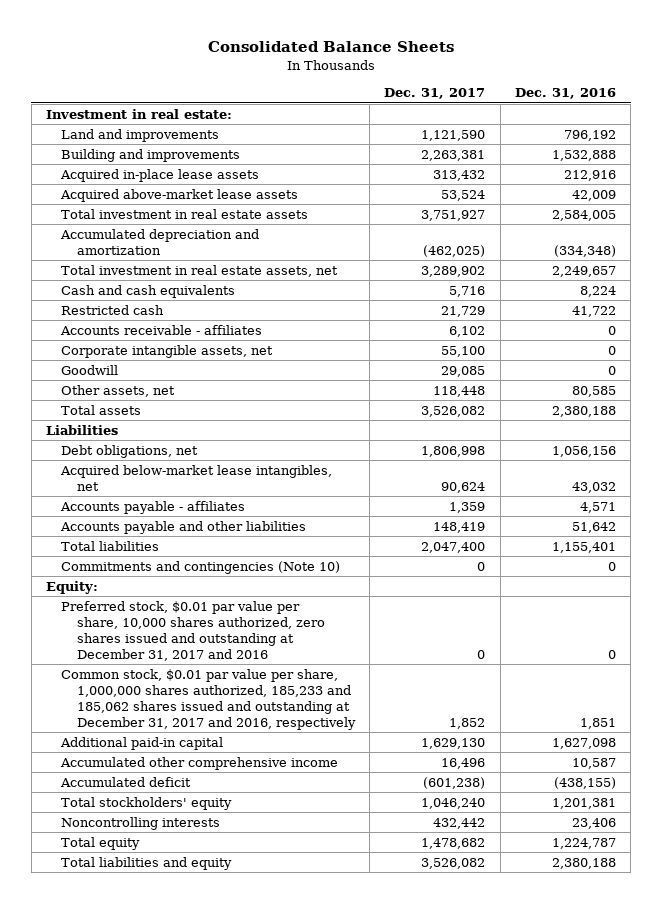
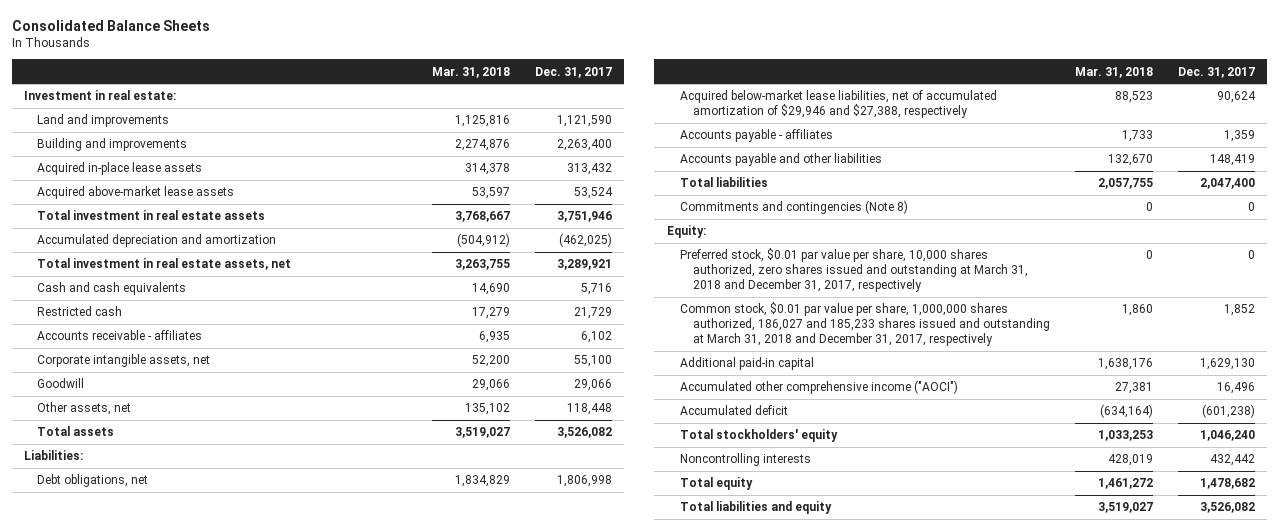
- | Dec. 31, 2017 | Dec. 31, 2016
+ | Mar. 31, 2018 | Dec. 31, 2017
- Building and improvements | 2,263,381 | 1,532,888
+ Building and improvements | 2,274,876 | 2,263,400
- Total investment in real estate assets | 3,751,927 | 2,584,005
+ Total investment in real estate assets | 3,768,667 | 3,751,946
- Total investment in real estate assets, net | 3,289,902 | 2,249,657
+ Total investment in real estate assets, net | 3,263,755 | 3,289,921
- Goodwill | 29,085 | 0
+ Goodwill | 29,066 | 29,066
- Liabilities
+ Liabilities:
- Acquired below-market lease intangibles, net | 90,624 | 43,032
+ Acquired below-market lease liabilities, net of accumulated amortization of $29,946 and $27,388, respectively | 88,523 | 90,624
- Commitments and contingencies (Note 10) | 0 | 0
+ Commitments and contingencies (Note 8) | 0 | 0
- Preferred stock, $0.01 par value per share, 10,000 shares authorized, zero shares issued and outstanding at December 31, 2017 and 2016 | 0 | 0
- Common stock, $0.01 par value per share, 1,000,000 shares authorized, 185,233 and 185,062 shares issued and outstanding at December 31, 2017 and 2016, respectively | 1,852 | 1,851
+ Preferred stock, $0.01 par value per share, 10,000 shares authorized, zero shares issued and outstanding at March 31, 2018 and December 31, 2017, respectively | 0 | 0
+ Common stock, $0.01 par value per share, 1,000,000 shares authorized, 186,027 and 185,233 shares issued and outstanding at March 31, 2018 and December 31, 2017, respectively | 1,860 | 1,852
- Accumulated other comprehensive income | 16,496 | 10,587
+ Accumulated other comprehensive income ("AOCI") | 27,381 | 16,496

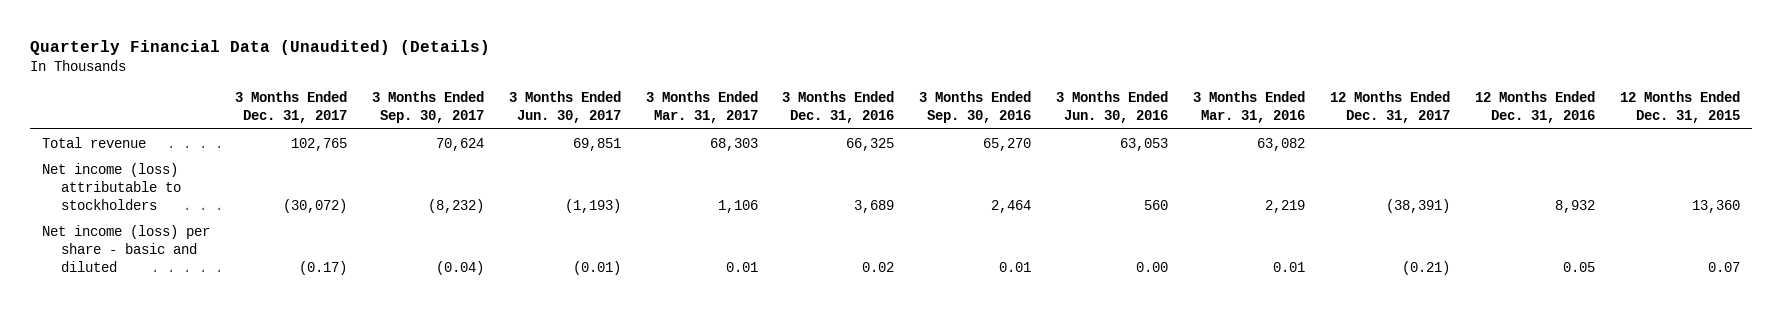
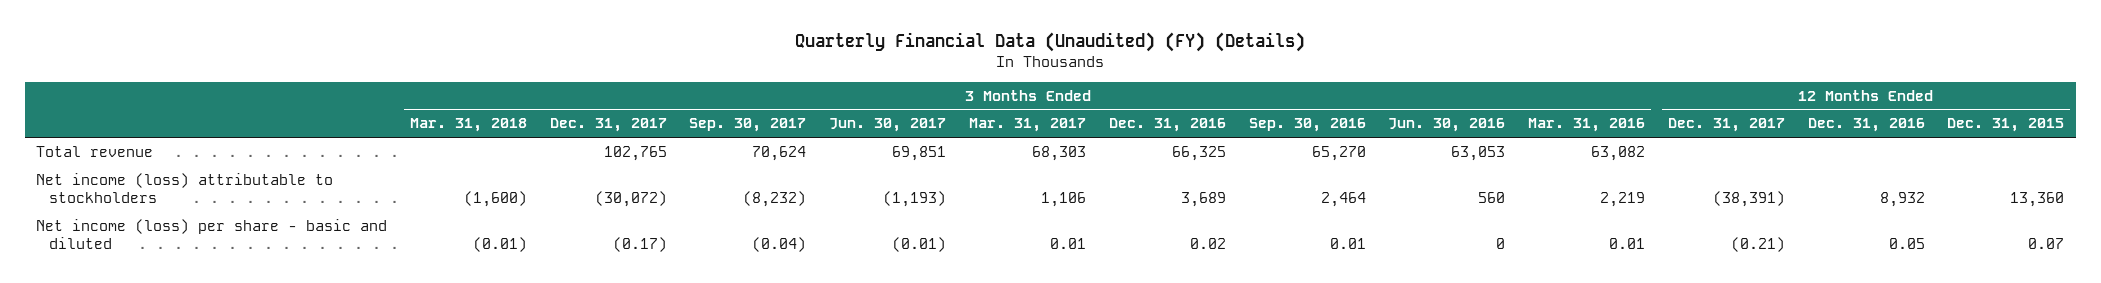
- Quarterly Financial Data (Unaudited) (Details)
+ Quarterly Financial Data (Unaudited) (FY) (Details)
- | 3 Months Ended Dec. 31, 2017 | 3 Months Ended Sep. 30, 2017 | 3 Months Ended Jun. 30, 2017 | 3 Months Ended Mar. 31, 2017 | 3 Months Ended Dec. 31, 2016 | 3 Months Ended Sep. 30, 2016 | 3 Months Ended Jun. 30, 2016 | 3 Months Ended Mar. 31, 2016 | 12 Months Ended Dec. 31, 2017 | 12 Months Ended Dec. 31, 2016 | 12 Months Ended Dec. 31, 2015
+ | 3 Months Ended Mar. 31, 2018 | 3 Months Ended Dec. 31, 2017 | 3 Months Ended Sep. 30, 2017 | 3 Months Ended Jun. 30, 2017 | 3 Months Ended Mar. 31, 2017 | 3 Months Ended Dec. 31, 2016 | 3 Months Ended Sep. 30, 2016 | 3 Months Ended Jun. 30, 2016 | 3 Months Ended Mar. 31, 2016 | 12 Months Ended Dec. 31, 2017 | 12 Months Ended Dec. 31, 2016 | 12 Months Ended Dec. 31, 2015
- Net income (loss) per share - basic and diluted | (0.17) | (0.04) | (0.01) | 0.01 | 0.02 | 0.01 | 0.00 | 0.01 | (0.21) | 0.05 | 0.07
+ Net income (loss) per share - basic and diluted | (0.01) | (0.17) | (0.04) | (0.01) | 0.01 | 0.02 | 0.01 | 0 | 0.01 | (0.21) | 0.05 | 0.07

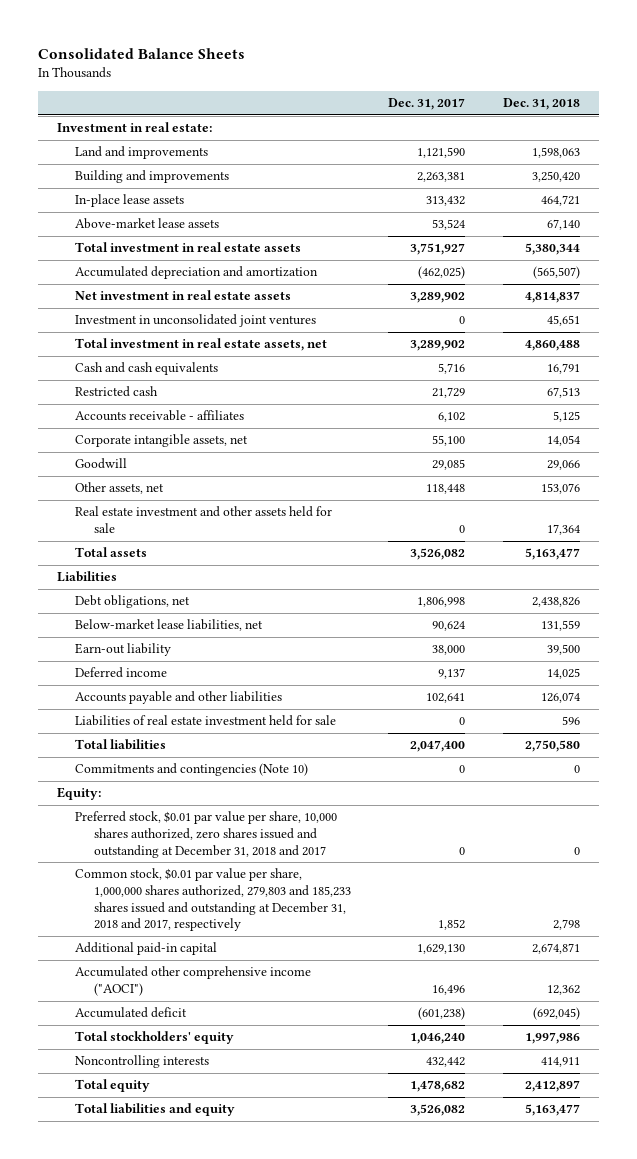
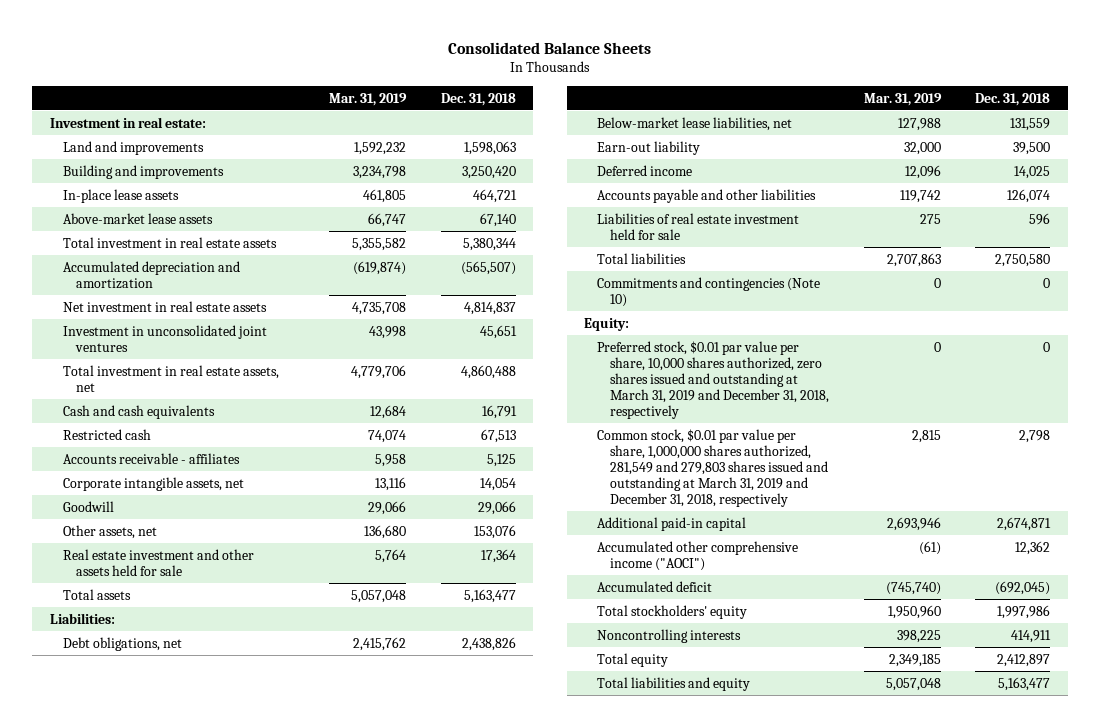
- | Dec. 31, 2017 | Dec. 31, 2018
+ | Mar. 31, 2019 | Dec. 31, 2018
- Liabilities
+ Liabilities:
- Preferred stock, $0.01 par value per share, 10,000 shares authorized, zero shares issued and outstanding at December 31, 2018 and 2017 | 0 | 0
- Common stock, $0.01 par value per share, 1,000,000 shares authorized, 279,803 and 185,233 shares issued and outstanding at December 31, 2018 and 2017, respectively | 1,852 | 2,798
+ Preferred stock, $0.01 par value per share, 10,000 shares authorized, zero shares issued and outstanding at March 31, 2019 and December 31, 2018, respectively | 0 | 0
+ Common stock, $0.01 par value per share, 1,000,000 shares authorized, 281,549 and 279,803 shares issued and outstanding at March 31, 2019 and December 31, 2018, respectively | 2,815 | 2,798

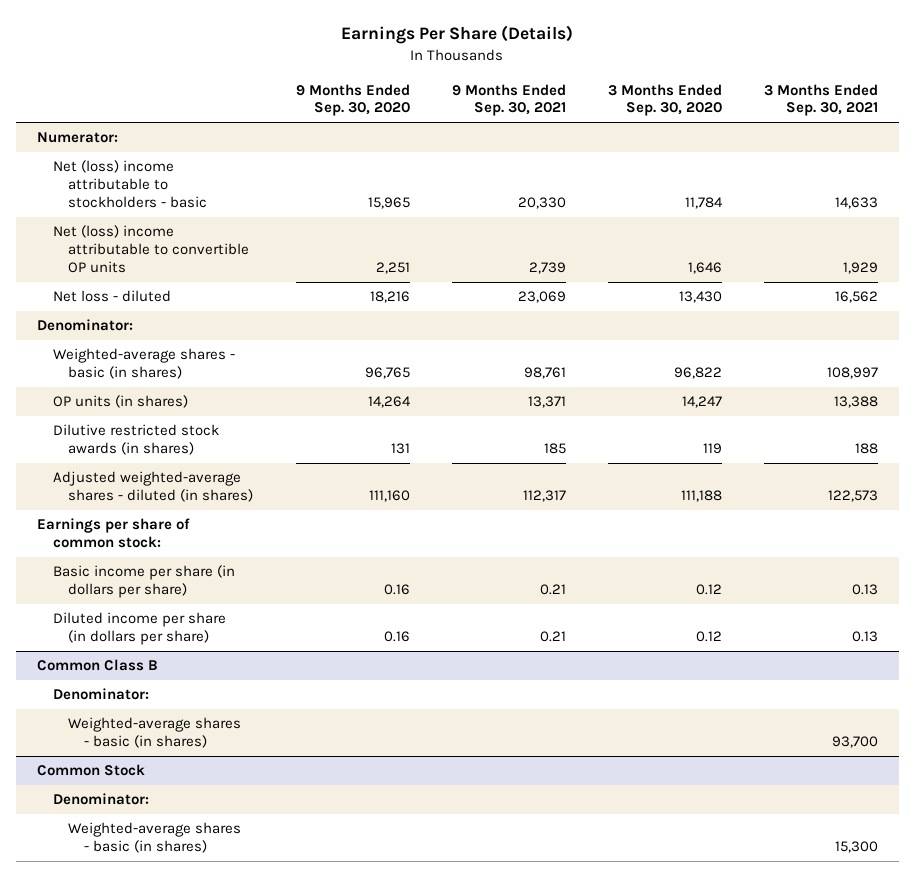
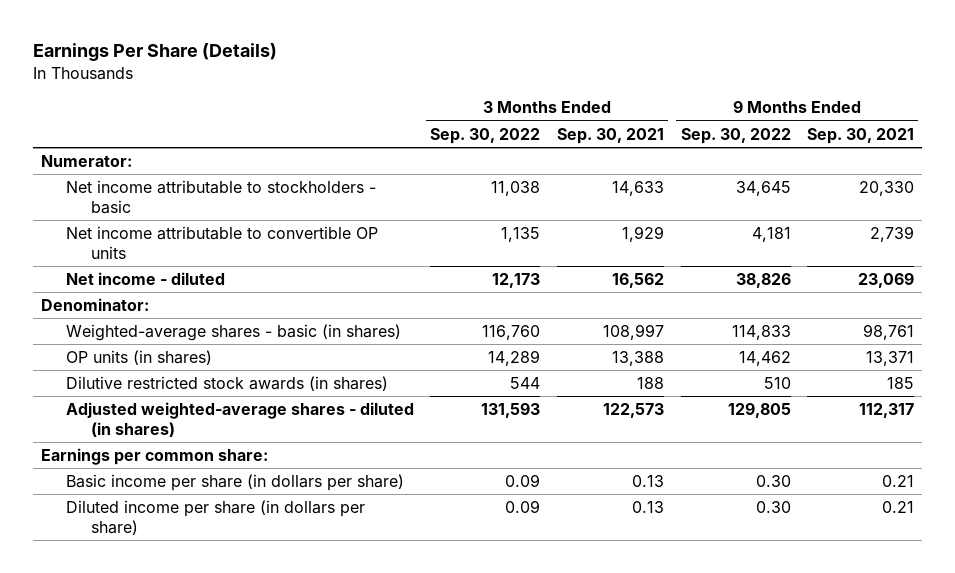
- | 9 Months Ended Sep. 30, 2020 | 9 Months Ended Sep. 30, 2021 | 3 Months Ended Sep. 30, 2020 | 3 Months Ended Sep. 30, 2021
+ | 3 Months Ended Sep. 30, 2022 | 3 Months Ended Sep. 30, 2021 | 9 Months Ended Sep. 30, 2022 | 9 Months Ended Sep. 30, 2021
- Net (loss) income attributable to stockholders - basic | 15,965 | 20,330 | 11,784 | 14,633
- Net (loss) income attributable to convertible OP units | 2,251 | 2,739 | 1,646 | 1,929
- Net loss - diluted | 18,216 | 23,069 | 13,430 | 16,562
+ Net income attributable to stockholders - basic | 11,038 | 14,633 | 34,645 | 20,330
+ Net income attributable to convertible OP units | 1,135 | 1,929 | 4,181 | 2,739
+ Net income - diluted | 12,173 | 16,562 | 38,826 | 23,069
- Earnings per share of common stock:
+ Earnings per common share:
- Common Class B
- Denominator:
- Weighted-average shares - basic (in shares) | | | | 93,700
- Common Stock
- Denominator:
- Weighted-average shares - basic (in shares) | | | | 15,300

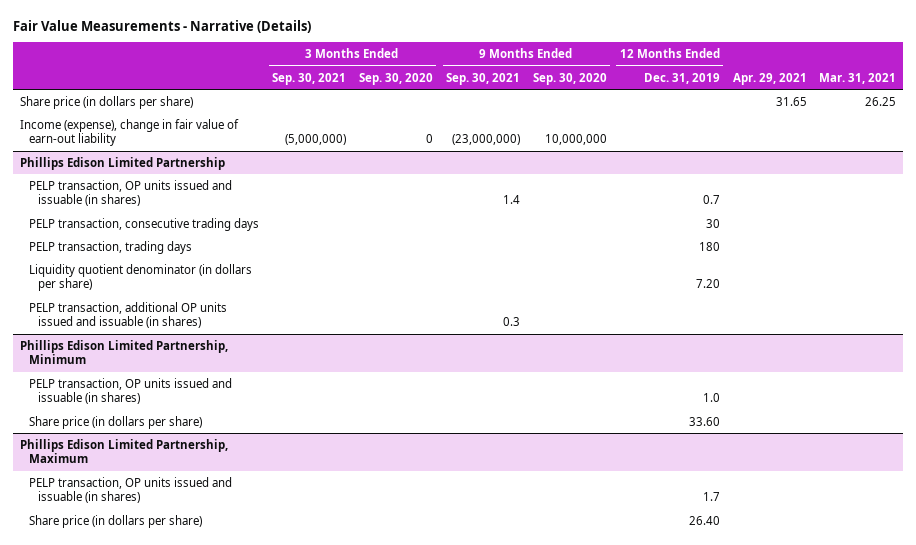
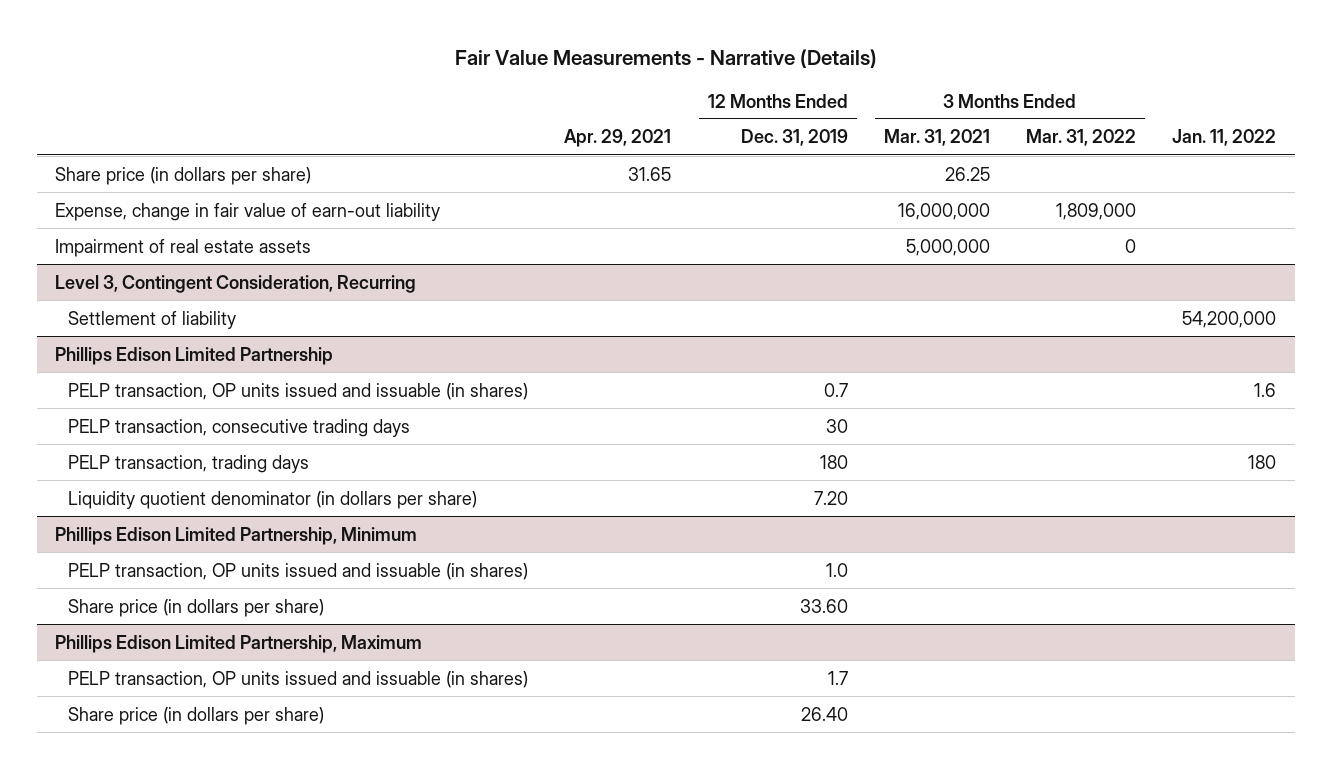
- | 3 Months Ended Sep. 30, 2021 | 3 Months Ended Sep. 30, 2020 | 9 Months Ended Sep. 30, 2021 | 9 Months Ended Sep. 30, 2020 | 12 Months Ended Dec. 31, 2019 | Apr. 29, 2021 | Mar. 31, 2021
+ | Apr. 29, 2021 | 12 Months Ended Dec. 31, 2019 | 3 Months Ended Mar. 31, 2021 | 3 Months Ended Mar. 31, 2022 | Jan. 11, 2022
- Income (expense), change in fair value of earn-out liability | (5,000,000) | 0 | (23,000,000) | 10,000,000 | | |
+ Expense, change in fair value of earn-out liability | | | 16,000,000 | 1,809,000 |
+ Impairment of real estate assets | | | 5,000,000 | 0 |
+ Level 3, Contingent Consideration, Recurring
+ Settlement of liability | | | | | 54,200,000
@ Phillips Edison Limited Partnership
- PELP transaction, additional OP units issued and issuable (in shares) | | | 0.3 | | | |

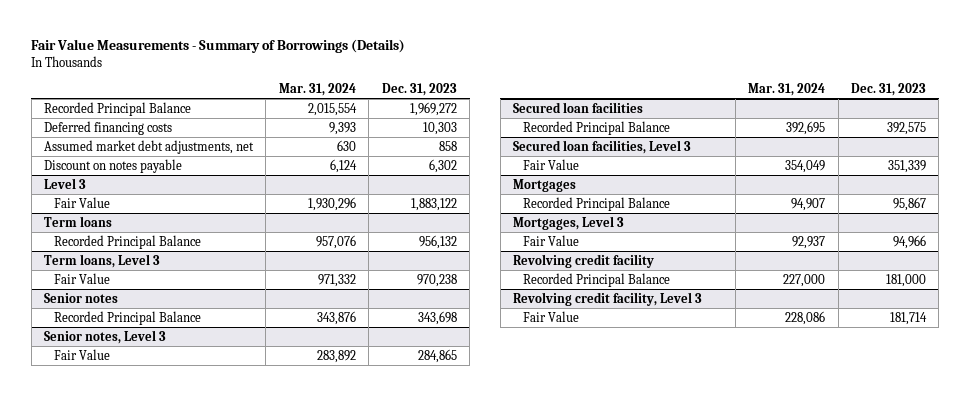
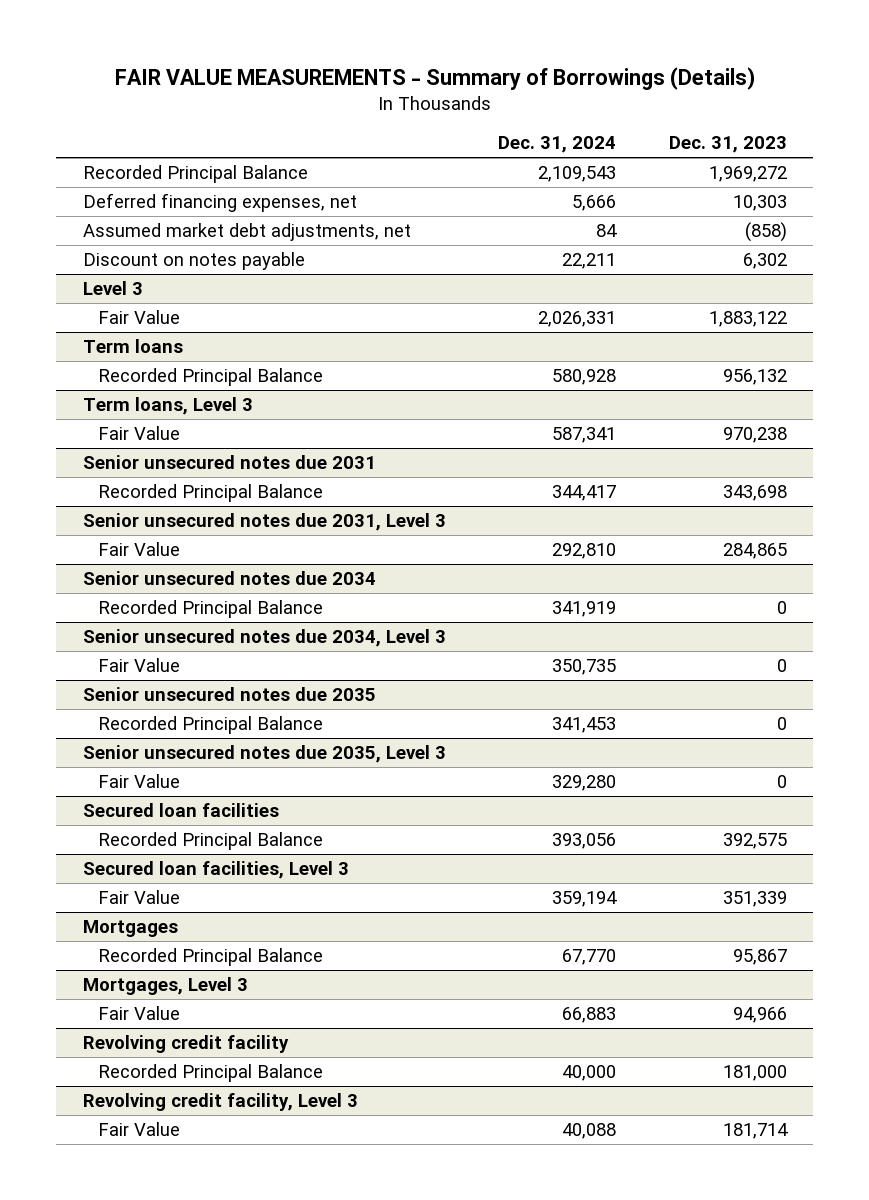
- Fair Value Measurements - Summary of Borrowings (Details)
+ FAIR VALUE MEASUREMENTS - Summary of Borrowings (Details)
- | Mar. 31, 2024 | Dec. 31, 2023
+ | Dec. 31, 2024 | Dec. 31, 2023
- Deferred financing costs | 9,393 | 10,303
- Assumed market debt adjustments, net | 630 | 858
+ Deferred financing expenses, net | 5,666 | 10,303
+ Assumed market debt adjustments, net | 84 | (858)
- Senior notes
+ Senior unsecured notes due 2031
- Senior notes, Level 3
+ Senior unsecured notes due 2031, Level 3
+ Senior unsecured notes due 2034
+ Recorded Principal Balance | 341,919 | 0
+ Senior unsecured notes due 2034, Level 3
+ Fair Value | 350,735 | 0
+ Senior unsecured notes due 2035
+ Recorded Principal Balance | 341,453 | 0
+ Senior unsecured notes due 2035, Level 3
+ Fair Value | 329,280 | 0

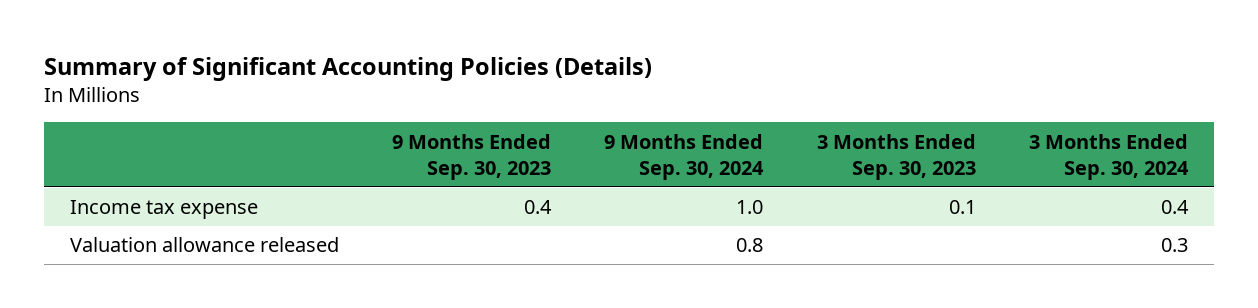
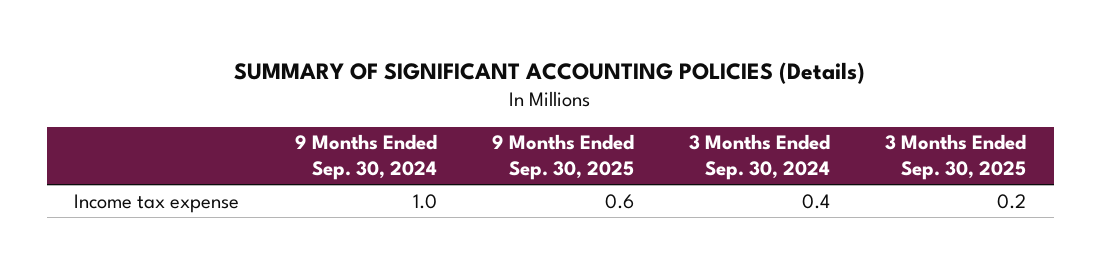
- Summary of Significant Accounting Policies (Details)
+ SUMMARY OF SIGNIFICANT ACCOUNTING POLICIES (Details)
- | 9 Months Ended Sep. 30, 2023 | 9 Months Ended Sep. 30, 2024 | 3 Months Ended Sep. 30, 2023 | 3 Months Ended Sep. 30, 2024
+ | 9 Months Ended Sep. 30, 2024 | 9 Months Ended Sep. 30, 2025 | 3 Months Ended Sep. 30, 2024 | 3 Months Ended Sep. 30, 2025
- Valuation allowance released | | 0.8 | | 0.3

